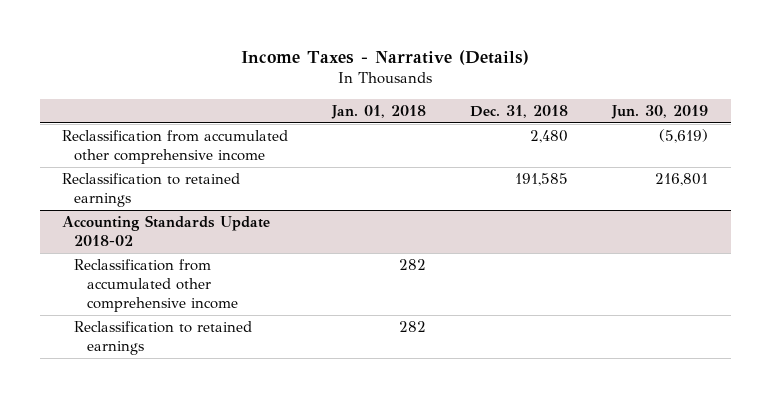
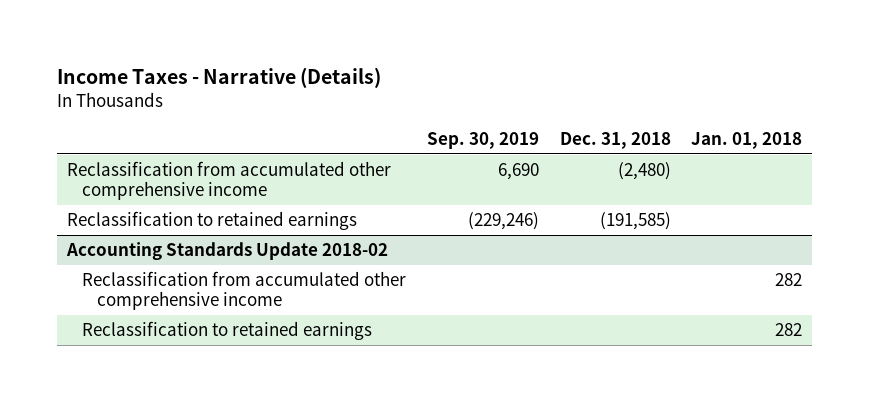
- | Jan. 01, 2018 | Dec. 31, 2018 | Jun. 30, 2019
+ | Sep. 30, 2019 | Dec. 31, 2018 | Jan. 01, 2018
- Reclassification from accumulated other comprehensive income | | 2,480 | (5,619)
- Reclassification to retained earnings | | 191,585 | 216,801
+ Reclassification from accumulated other comprehensive income | 6,690 | (2,480) |
+ Reclassification to retained earnings | (229,246) | (191,585) |

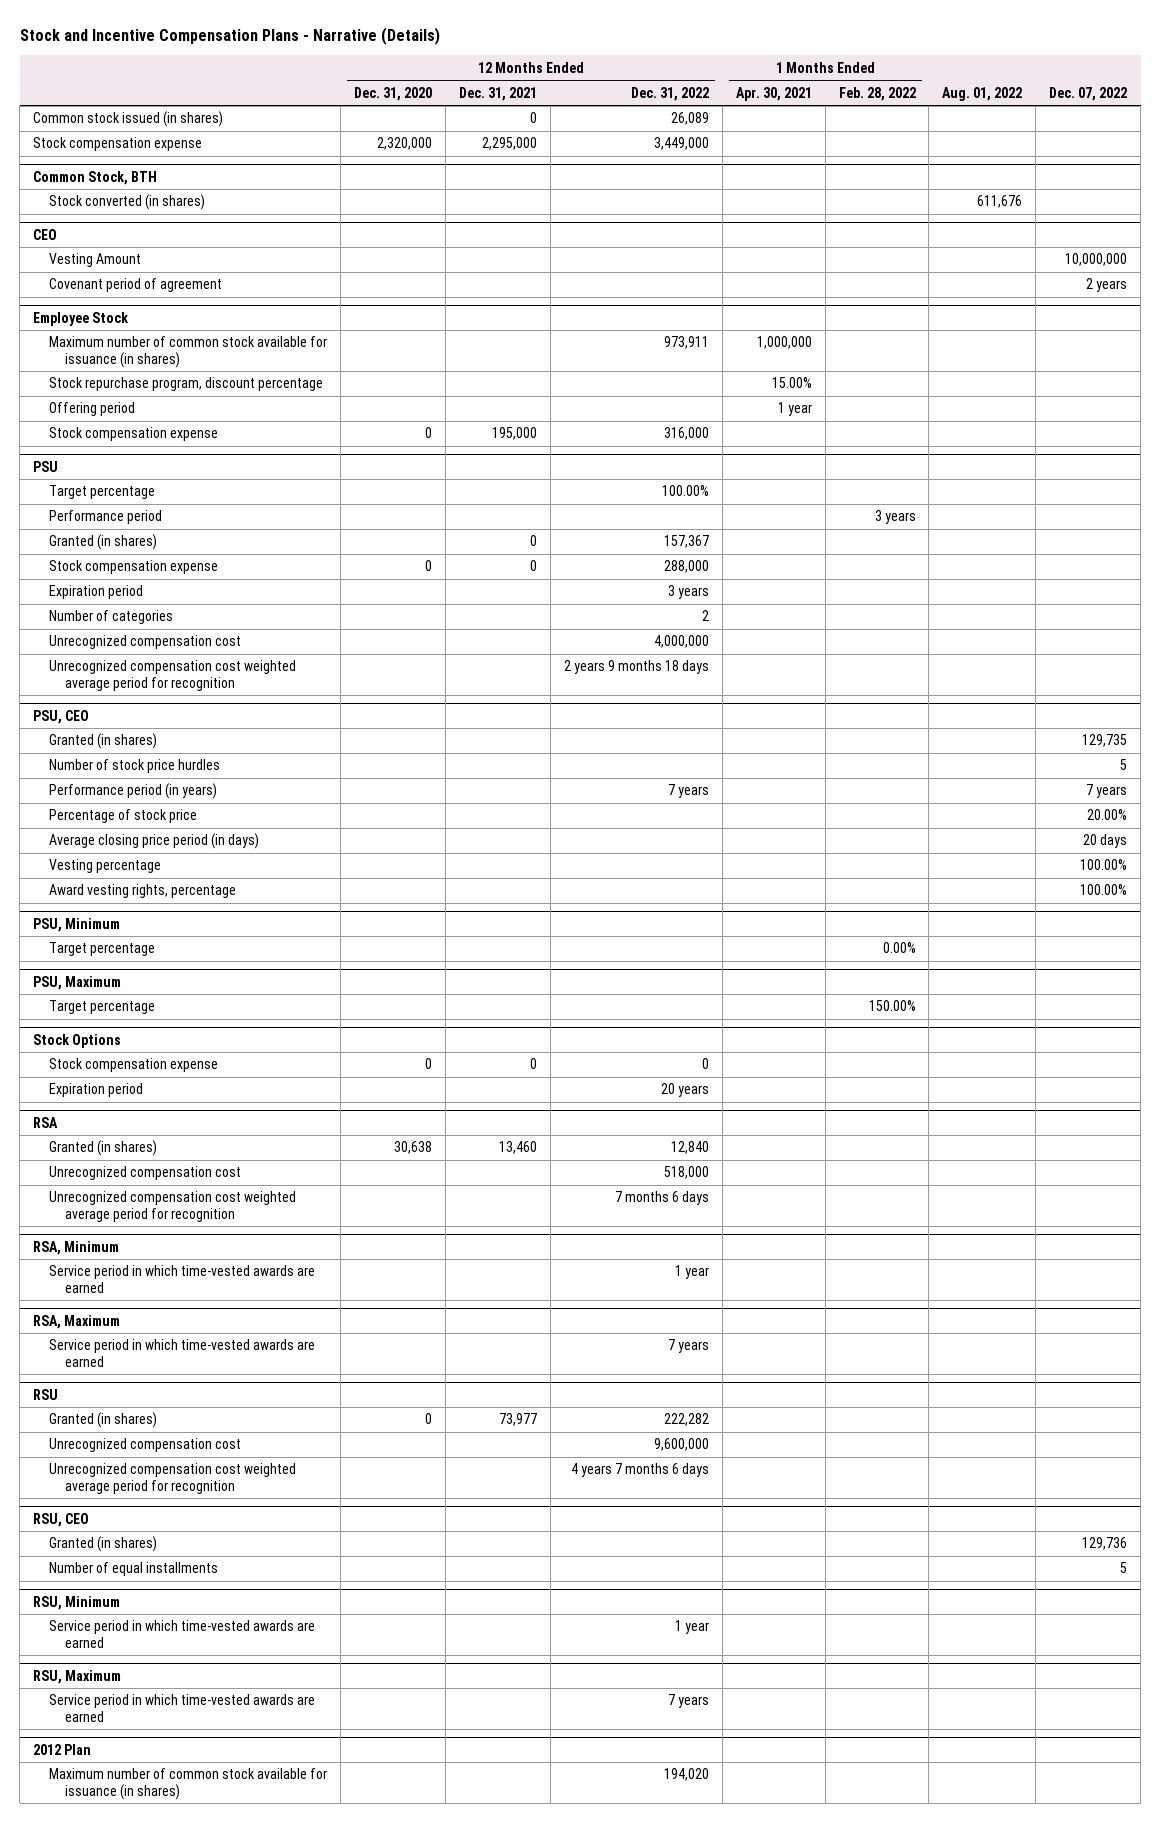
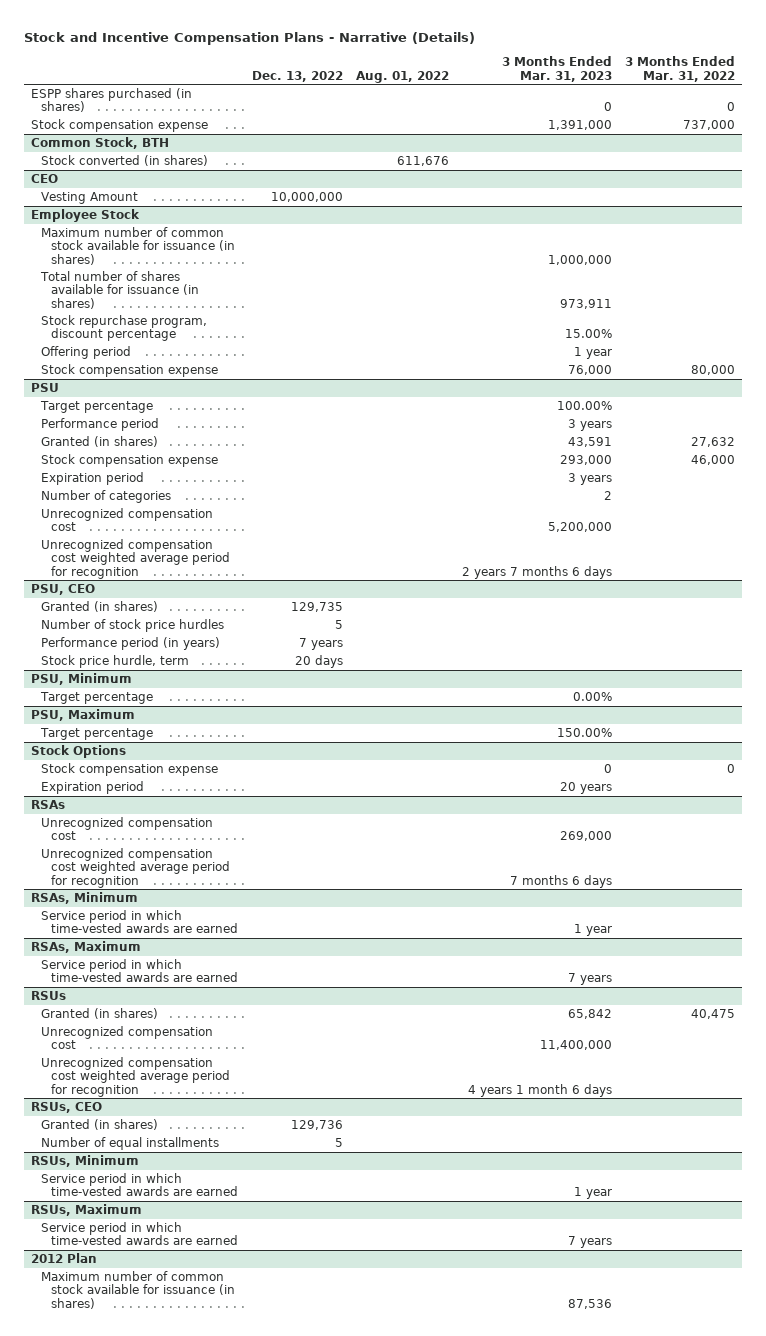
- | 12 Months Ended Dec. 31, 2020 | 12 Months Ended Dec. 31, 2021 | 12 Months Ended Dec. 31, 2022 | 1 Months Ended Apr. 30, 2021 | 1 Months Ended Feb. 28, 2022 | Aug. 01, 2022 | Dec. 07, 2022
+ | Dec. 13, 2022 | Aug. 01, 2022 | 3 Months Ended Mar. 31, 2023 | 3 Months Ended Mar. 31, 2022
- Common stock issued (in shares) | | 0 | 26,089 | | | |
+ ESPP shares purchased (in shares) | | | 0 | 0
@ CEO
- Covenant period of agreement | | | | | | | 2 years
@ Employee Stock
+ Total number of shares available for issuance (in shares) | | | 973,911 |
@ PSU, CEO
- Percentage of stock price | | | | | | | 20.00%
- Average closing price period (in days) | | | | | | | 20 days
- Vesting percentage | | | | | | | 100.00%
- Award vesting rights, percentage | | | | | | | 100.00%
+ Stock price hurdle, term | 20 days | | |
- RSA
- Granted (in shares) | 30,638 | 13,460 | 12,840 | | | |
+ RSAs
- RSA, Minimum
+ RSAs, Minimum
- RSA, Maximum
+ RSAs, Maximum
- RSU
+ RSUs
- RSU, CEO
+ RSUs, CEO
- RSU, Minimum
+ RSUs, Minimum
- RSU, Maximum
+ RSUs, Maximum

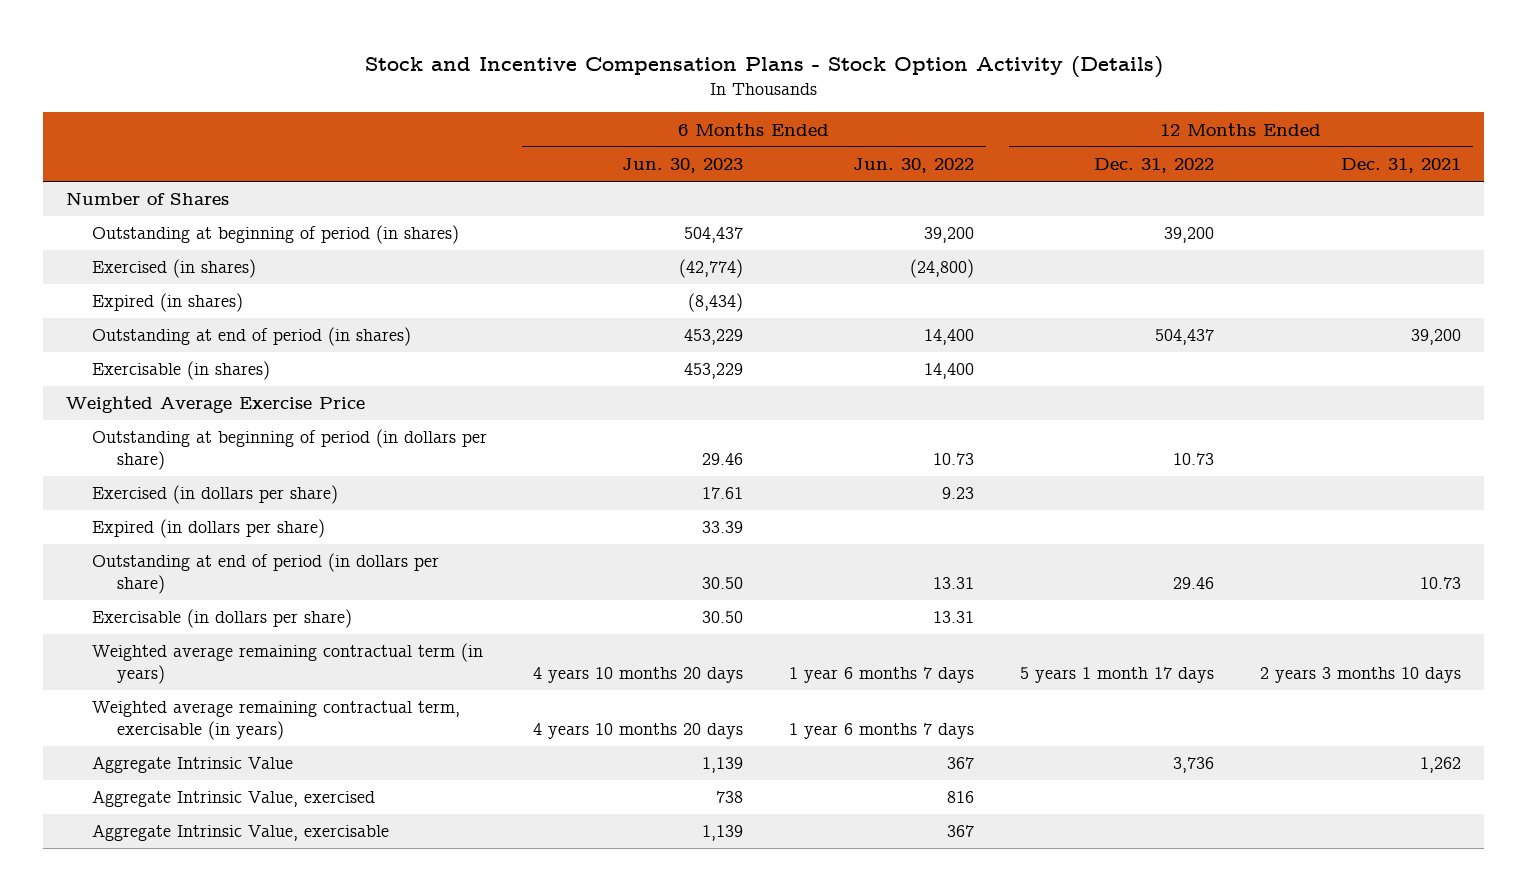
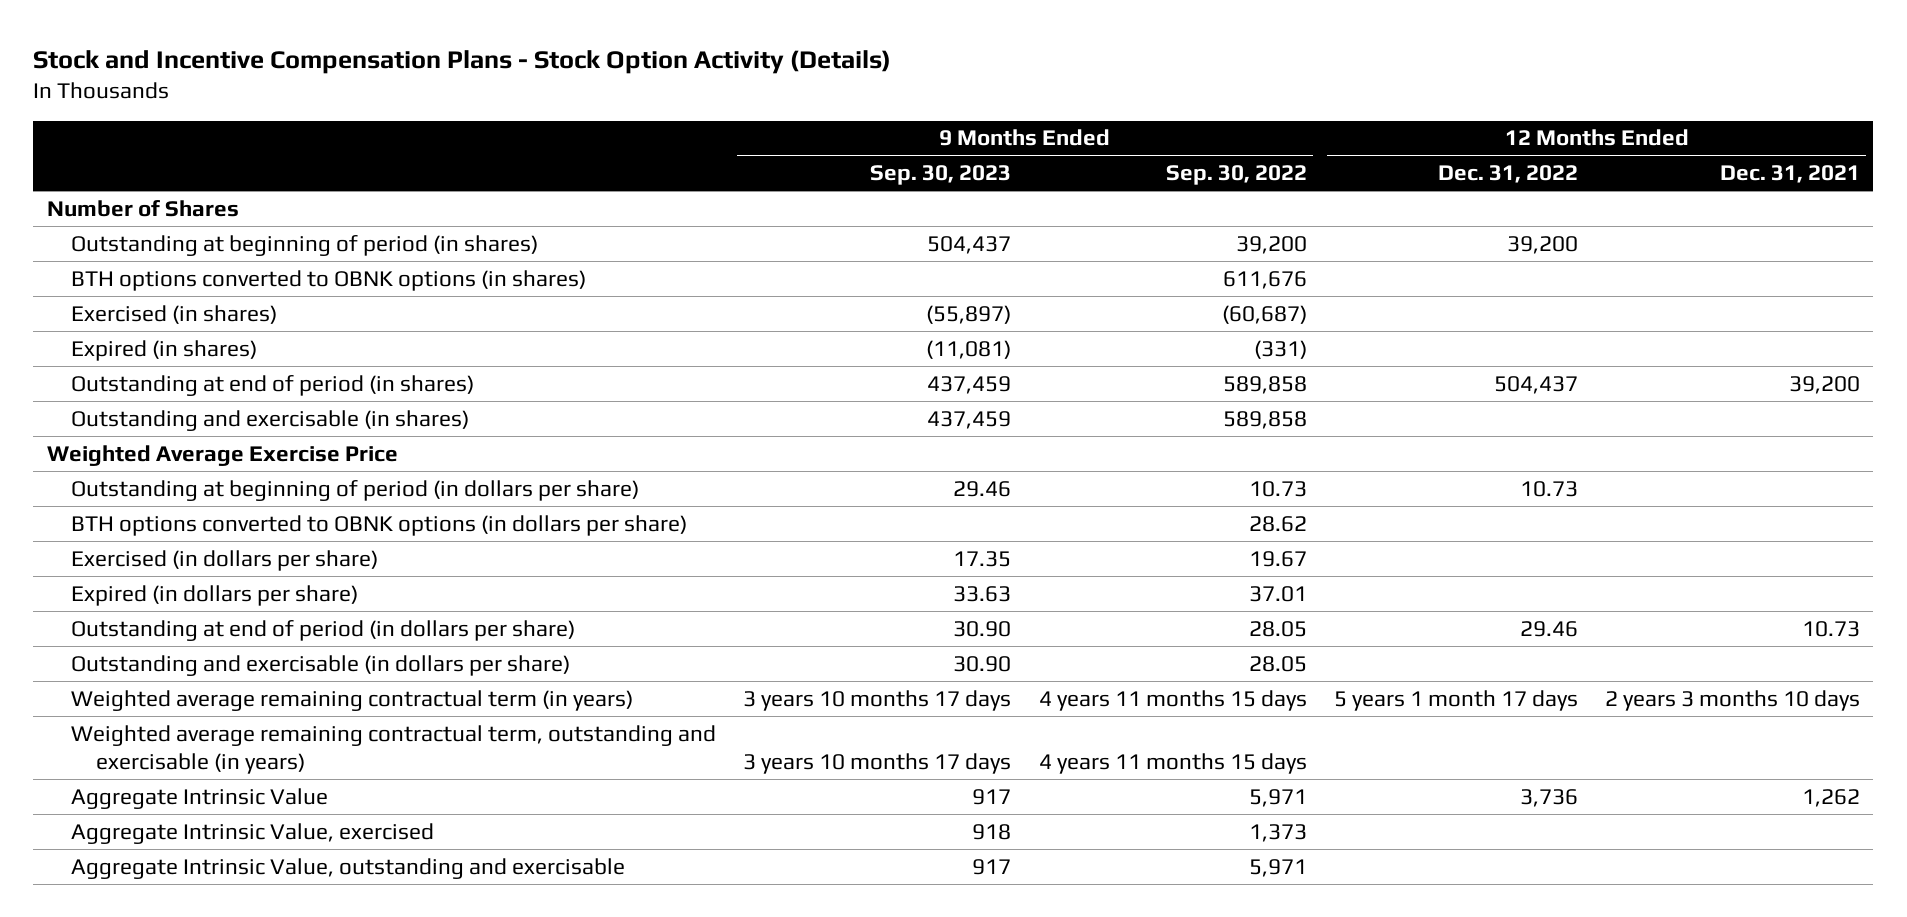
- | 6 Months Ended Jun. 30, 2023 | 6 Months Ended Jun. 30, 2022 | 12 Months Ended Dec. 31, 2022 | 12 Months Ended Dec. 31, 2021
+ | 9 Months Ended Sep. 30, 2023 | 9 Months Ended Sep. 30, 2022 | 12 Months Ended Dec. 31, 2022 | 12 Months Ended Dec. 31, 2021
+ BTH options converted to OBNK options (in shares) | | 611,676 | |
- Exercisable (in shares) | 453,229 | 14,400 | |
+ Outstanding and exercisable (in shares) | 437,459 | 589,858 | |
+ BTH options converted to OBNK options (in dollars per share) | | 28.62 | |
- Exercisable (in dollars per share) | 30.50 | 13.31 | |
+ Outstanding and exercisable (in dollars per share) | 30.90 | 28.05 | |
- Weighted average remaining contractual term, exercisable (in years) | 4 years 10 months 20 days | 1 year 6 months 7 days | |
+ Weighted average remaining contractual term, outstanding and exercisable (in years) | 3 years 10 months 17 days | 4 years 11 months 15 days | |
- Aggregate Intrinsic Value, exercisable | 1,139 | 367 | |
+ Aggregate Intrinsic Value, outstanding and exercisable | 917 | 5,971 | |

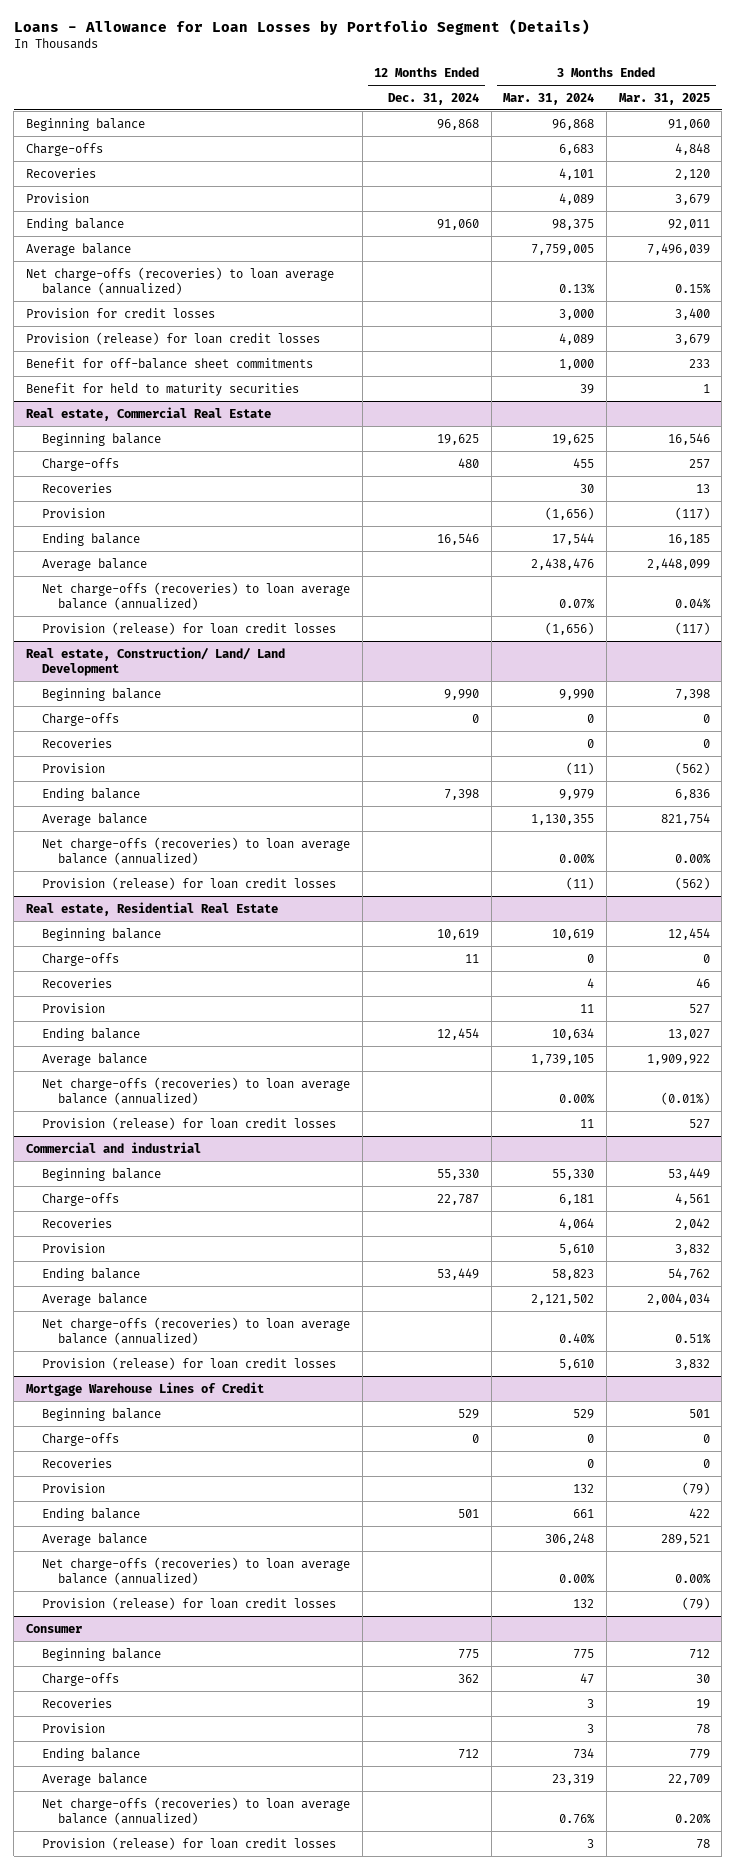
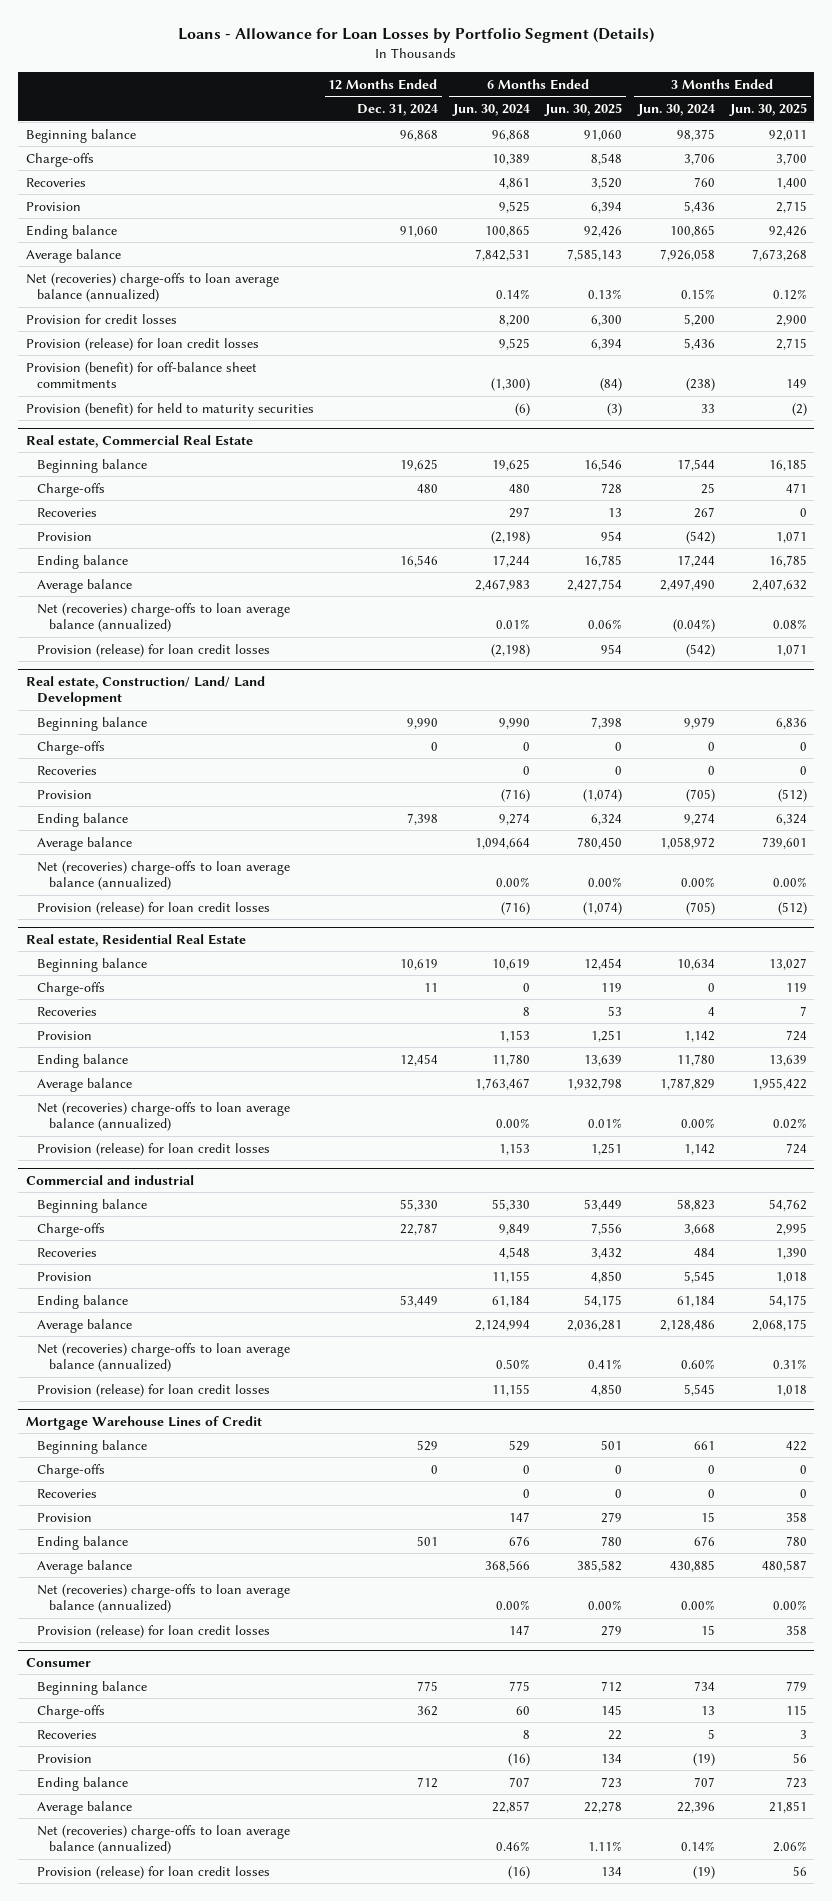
- | 12 Months Ended Dec. 31, 2024 | 3 Months Ended Mar. 31, 2024 | 3 Months Ended Mar. 31, 2025
+ | 12 Months Ended Dec. 31, 2024 | 6 Months Ended Jun. 30, 2024 | 6 Months Ended Jun. 30, 2025 | 3 Months Ended Jun. 30, 2024 | 3 Months Ended Jun. 30, 2025
- Net charge-offs (recoveries) to loan average balance (annualized) | | 0.13% | 0.15%
+ Net (recoveries) charge-offs to loan average balance (annualized) | | 0.14% | 0.13% | 0.15% | 0.12%
- Benefit for off-balance sheet commitments | | 1,000 | 233
- Benefit for held to maturity securities | | 39 | 1
+ Provision (benefit) for off-balance sheet commitments | | (1,300) | (84) | (238) | 149
+ Provision (benefit) for held to maturity securities | | (6) | (3) | 33 | (2)
@ Real estate, Commercial Real Estate
- Net charge-offs (recoveries) to loan average balance (annualized) | | 0.07% | 0.04%
+ Net (recoveries) charge-offs to loan average balance (annualized) | | 0.01% | 0.06% | (0.04%) | 0.08%
@ Real estate, Construction/ Land/ Land Development
- Net charge-offs (recoveries) to loan average balance (annualized) | | 0.00% | 0.00%
+ Net (recoveries) charge-offs to loan average balance (annualized) | | 0.00% | 0.00% | 0.00% | 0.00%
@ Real estate, Residential Real Estate
- Net charge-offs (recoveries) to loan average balance (annualized) | | 0.00% | (0.01%)
+ Net (recoveries) charge-offs to loan average balance (annualized) | | 0.00% | 0.01% | 0.00% | 0.02%
@ Commercial and industrial
- Net charge-offs (recoveries) to loan average balance (annualized) | | 0.40% | 0.51%
+ Net (recoveries) charge-offs to loan average balance (annualized) | | 0.50% | 0.41% | 0.60% | 0.31%
@ Mortgage Warehouse Lines of Credit
- Net charge-offs (recoveries) to loan average balance (annualized) | | 0.00% | 0.00%
+ Net (recoveries) charge-offs to loan average balance (annualized) | | 0.00% | 0.00% | 0.00% | 0.00%
@ Consumer
- Net charge-offs (recoveries) to loan average balance (annualized) | | 0.76% | 0.20%
+ Net (recoveries) charge-offs to loan average balance (annualized) | | 0.46% | 1.11% | 0.14% | 2.06%

